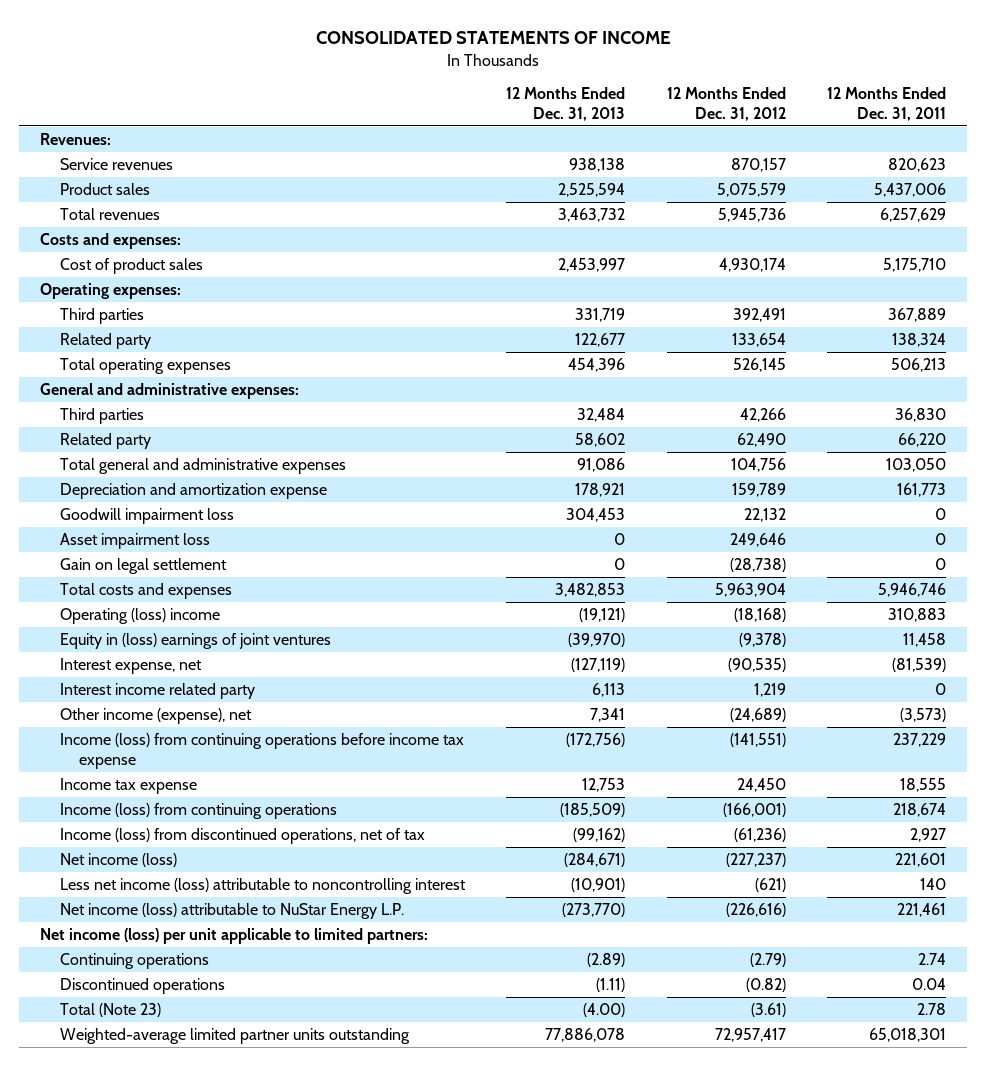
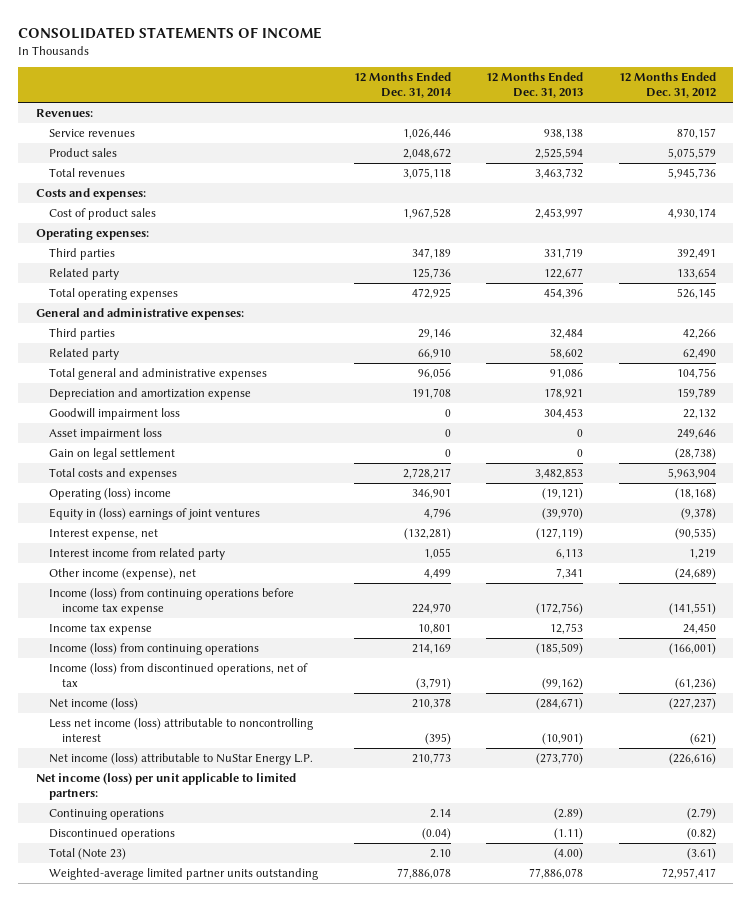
- | 12 Months Ended Dec. 31, 2013 | 12 Months Ended Dec. 31, 2012 | 12 Months Ended Dec. 31, 2011
+ | 12 Months Ended Dec. 31, 2014 | 12 Months Ended Dec. 31, 2013 | 12 Months Ended Dec. 31, 2012
- Interest income related party | 6,113 | 1,219 | 0
+ Interest income from related party | 1,055 | 6,113 | 1,219

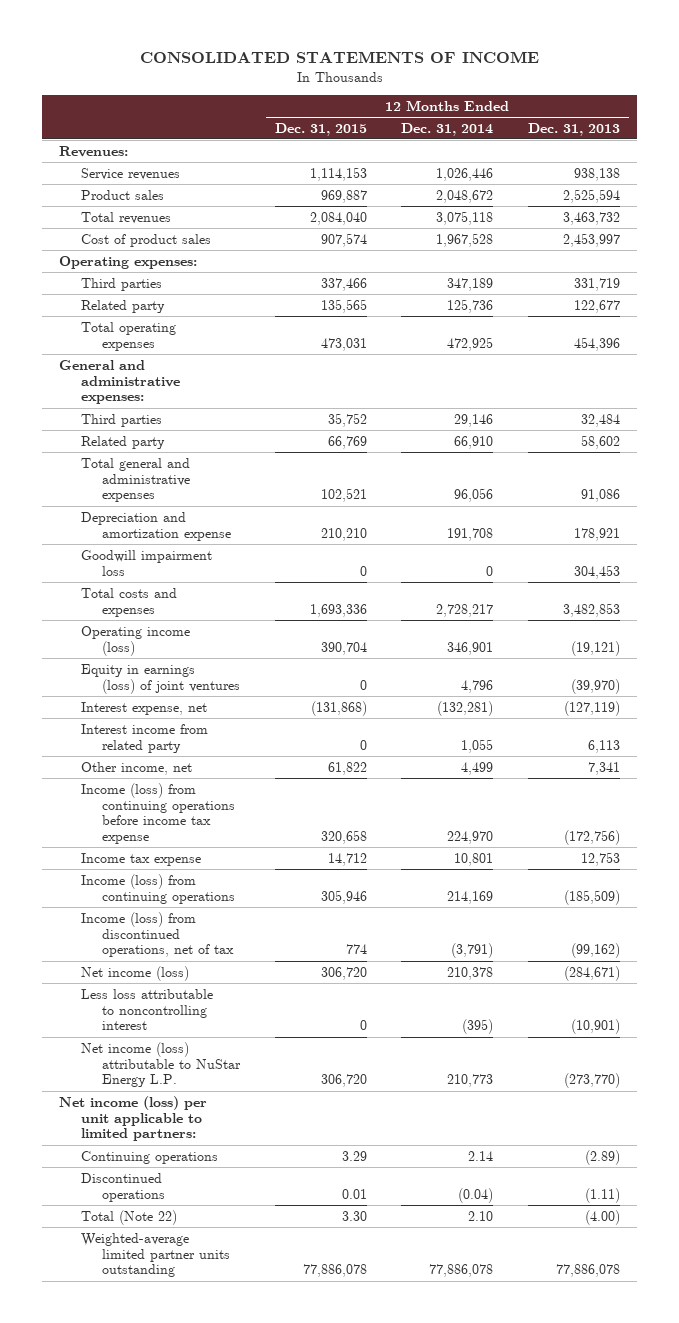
- | 12 Months Ended Dec. 31, 2014 | 12 Months Ended Dec. 31, 2013 | 12 Months Ended Dec. 31, 2012
+ | 12 Months Ended Dec. 31, 2015 | 12 Months Ended Dec. 31, 2014 | 12 Months Ended Dec. 31, 2013
- Costs and expenses:
- Asset impairment loss | 0 | 0 | 249,646
- Gain on legal settlement | 0 | 0 | (28,738)
- Operating (loss) income | 346,901 | (19,121) | (18,168)
- Equity in (loss) earnings of joint ventures | 4,796 | (39,970) | (9,378)
+ Operating income (loss) | 390,704 | 346,901 | (19,121)
+ Equity in earnings (loss) of joint ventures | 0 | 4,796 | (39,970)
- Other income (expense), net | 4,499 | 7,341 | (24,689)
+ Other income, net | 61,822 | 4,499 | 7,341
- Less net income (loss) attributable to noncontrolling interest | (395) | (10,901) | (621)
+ Less loss attributable to noncontrolling interest | 0 | (395) | (10,901)
- Total (Note 23) | 2.10 | (4.00) | (3.61)
+ Total (Note 22) | 3.30 | 2.10 | (4.00)

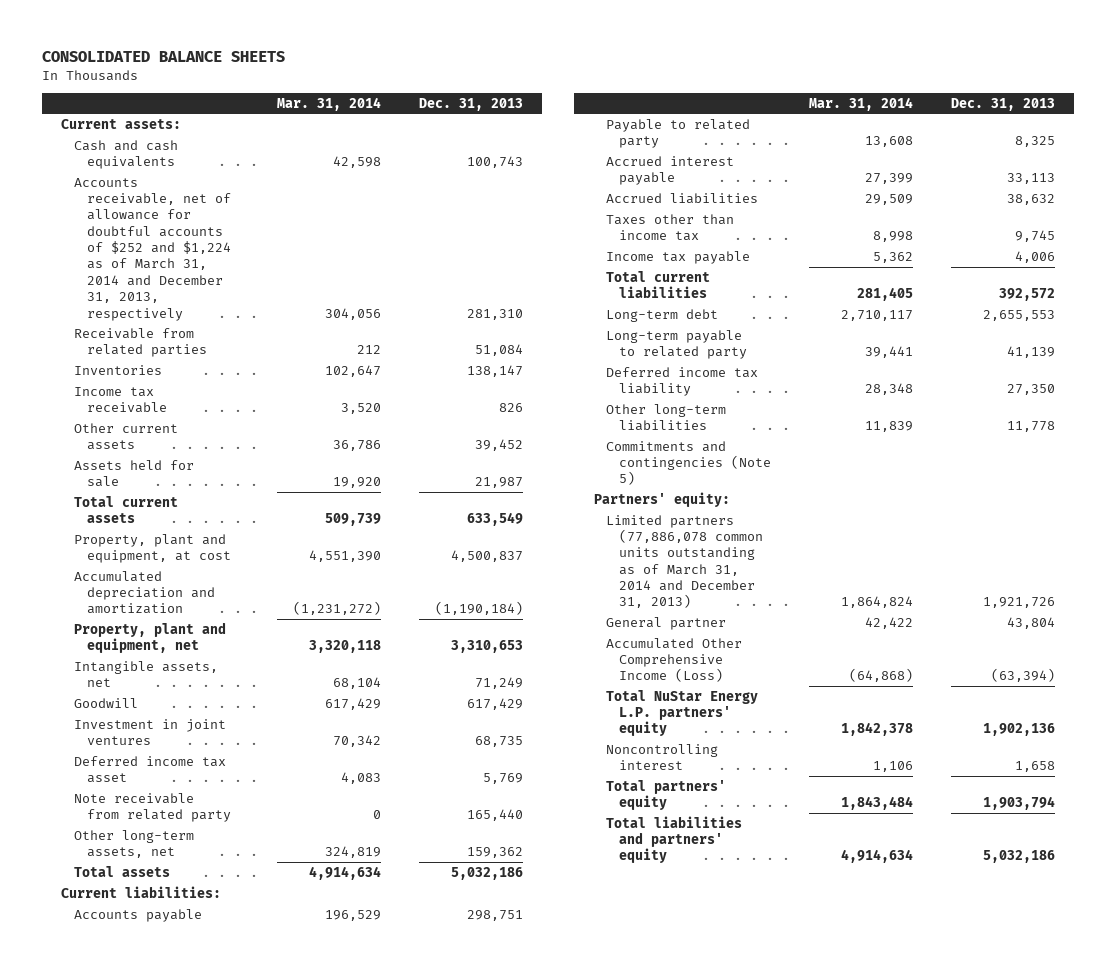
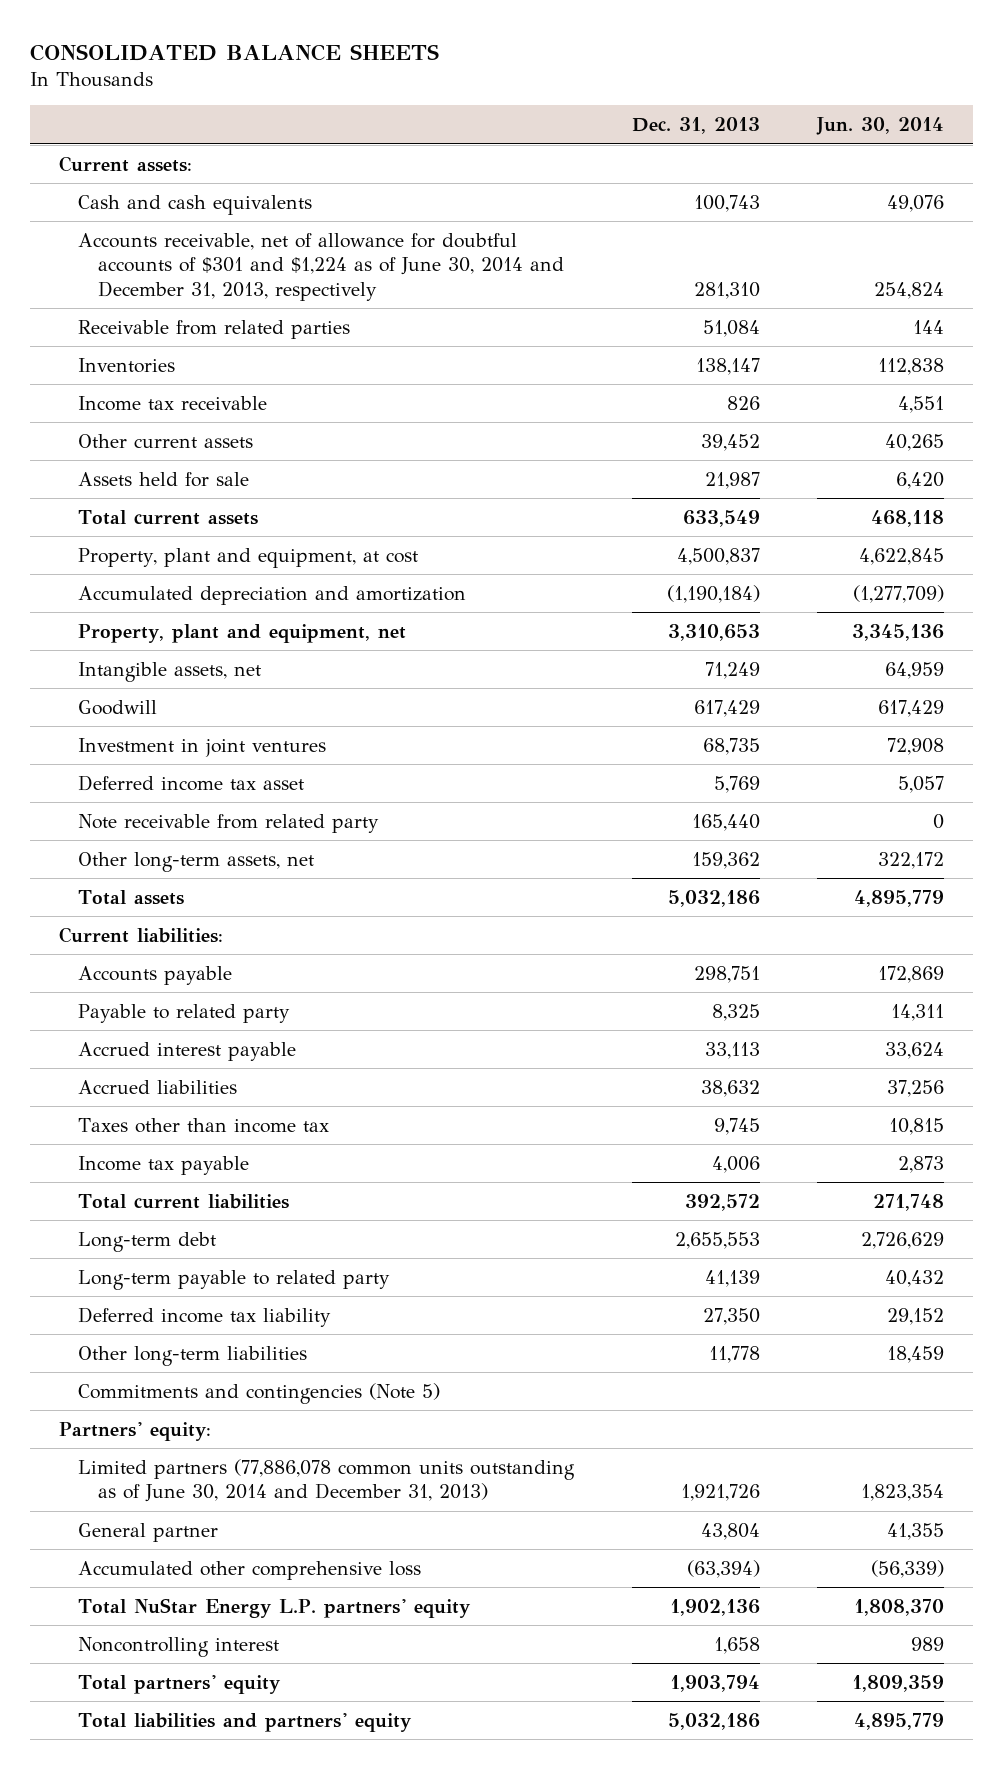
- | Mar. 31, 2014 | Dec. 31, 2013
+ | Dec. 31, 2013 | Jun. 30, 2014
- Accounts receivable, net of allowance for doubtful accounts of $252 and $1,224 as of March 31, 2014 and December 31, 2013, respectively | 304,056 | 281,310
+ Accounts receivable, net of allowance for doubtful accounts of $301 and $1,224 as of June 30, 2014 and December 31, 2013, respectively | 281,310 | 254,824
- Limited partners (77,886,078 common units outstanding as of March 31, 2014 and December 31, 2013) | 1,864,824 | 1,921,726
+ Limited partners (77,886,078 common units outstanding as of June 30, 2014 and December 31, 2013) | 1,921,726 | 1,823,354
- Accumulated Other Comprehensive Income (Loss) | (64,868) | (63,394)
+ Accumulated other comprehensive loss | (63,394) | (56,339)

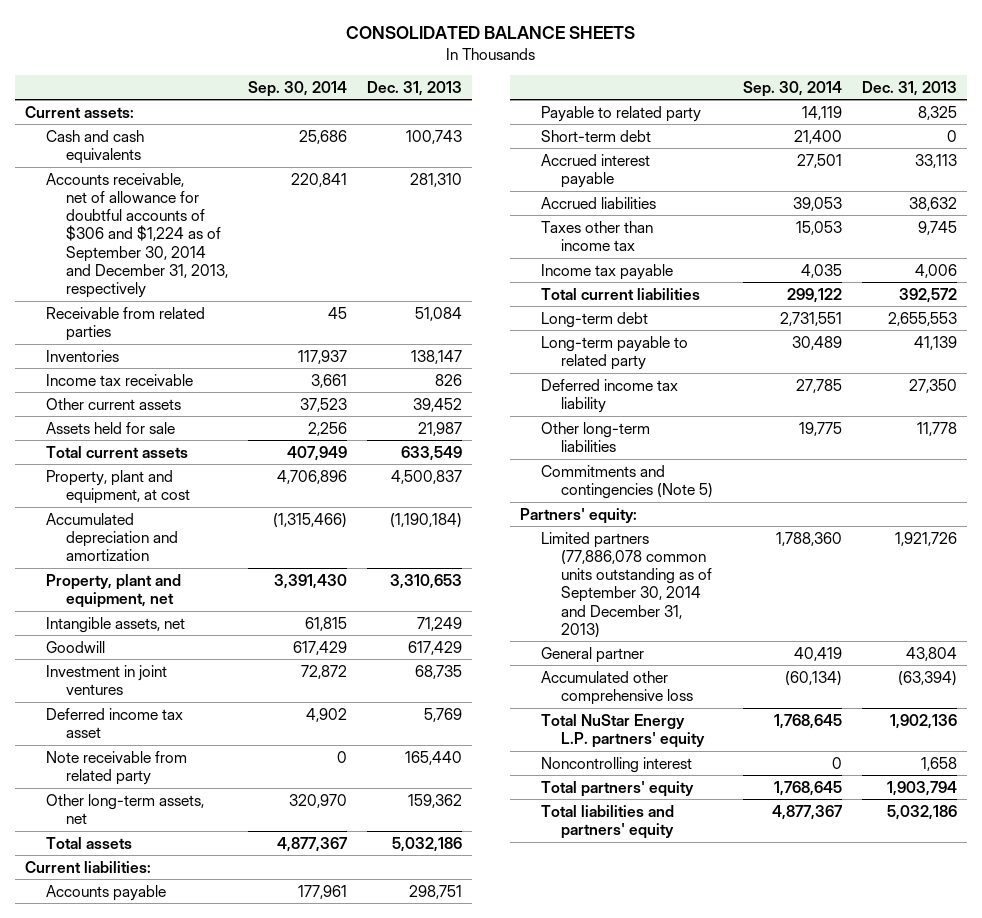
- | Dec. 31, 2013 | Jun. 30, 2014
+ | Sep. 30, 2014 | Dec. 31, 2013
- Accounts receivable, net of allowance for doubtful accounts of $301 and $1,224 as of June 30, 2014 and December 31, 2013, respectively | 281,310 | 254,824
+ Accounts receivable, net of allowance for doubtful accounts of $306 and $1,224 as of September 30, 2014 and December 31, 2013, respectively | 220,841 | 281,310
+ Short-term debt | 21,400 | 0
- Limited partners (77,886,078 common units outstanding as of June 30, 2014 and December 31, 2013) | 1,921,726 | 1,823,354
+ Limited partners (77,886,078 common units outstanding as of September 30, 2014 and December 31, 2013) | 1,788,360 | 1,921,726

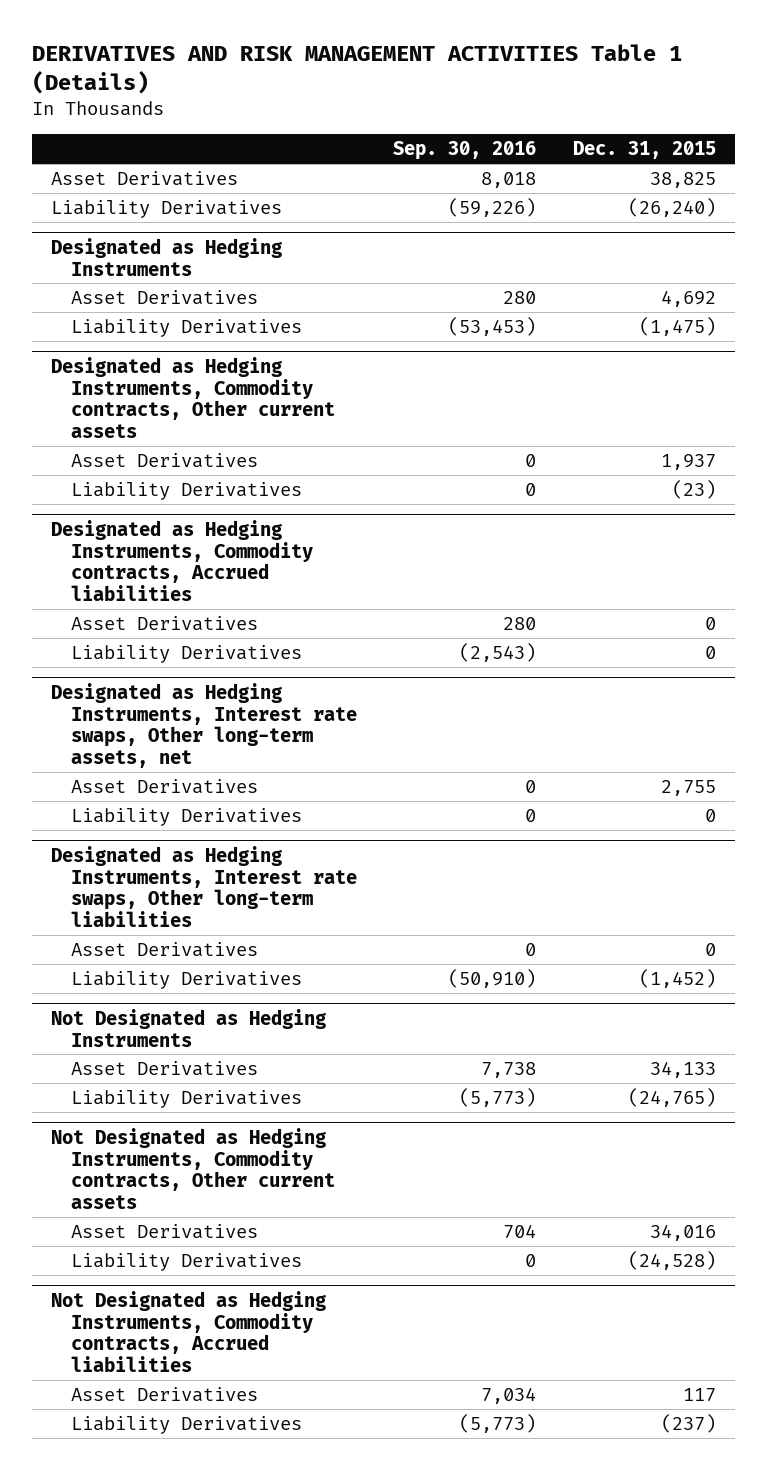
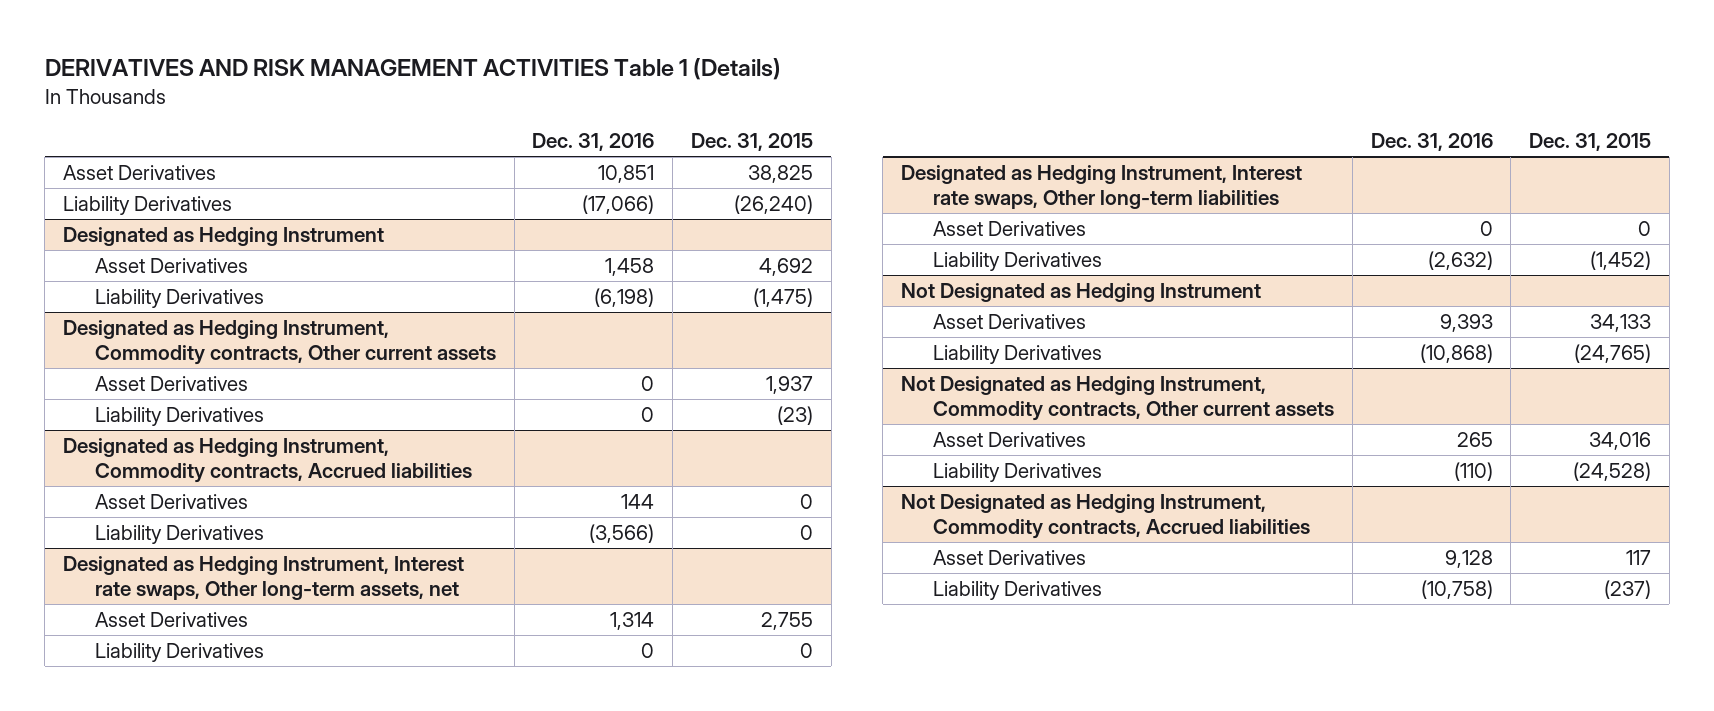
- | Sep. 30, 2016 | Dec. 31, 2015
+ | Dec. 31, 2016 | Dec. 31, 2015
- Designated as Hedging Instruments
+ Designated as Hedging Instrument
- Designated as Hedging Instruments, Commodity contracts, Other current assets
+ Designated as Hedging Instrument, Commodity contracts, Other current assets
- Designated as Hedging Instruments, Commodity contracts, Accrued liabilities
+ Designated as Hedging Instrument, Commodity contracts, Accrued liabilities
- Designated as Hedging Instruments, Interest rate swaps, Other long-term assets, net
+ Designated as Hedging Instrument, Interest rate swaps, Other long-term assets, net
- Designated as Hedging Instruments, Interest rate swaps, Other long-term liabilities
+ Designated as Hedging Instrument, Interest rate swaps, Other long-term liabilities
- Not Designated as Hedging Instruments
+ Not Designated as Hedging Instrument
- Not Designated as Hedging Instruments, Commodity contracts, Other current assets
+ Not Designated as Hedging Instrument, Commodity contracts, Other current assets
- Not Designated as Hedging Instruments, Commodity contracts, Accrued liabilities
+ Not Designated as Hedging Instrument, Commodity contracts, Accrued liabilities

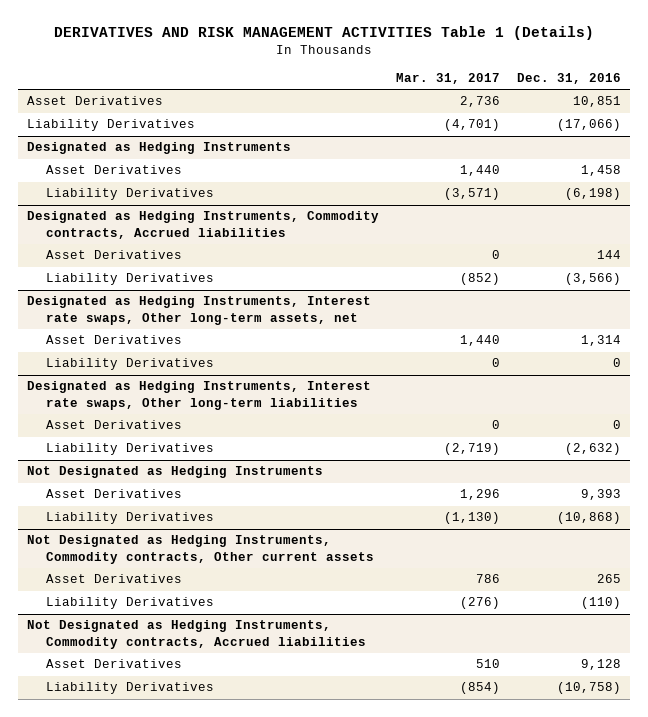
- | Dec. 31, 2016 | Dec. 31, 2015
+ | Mar. 31, 2017 | Dec. 31, 2016
- Designated as Hedging Instrument
+ Designated as Hedging Instruments
- Designated as Hedging Instrument, Commodity contracts, Other current assets
- Asset Derivatives | 0 | 1,937
- Liability Derivatives | 0 | (23)
- Designated as Hedging Instrument, Commodity contracts, Accrued liabilities
+ Designated as Hedging Instruments, Commodity contracts, Accrued liabilities
- Designated as Hedging Instrument, Interest rate swaps, Other long-term assets, net
+ Designated as Hedging Instruments, Interest rate swaps, Other long-term assets, net
- Designated as Hedging Instrument, Interest rate swaps, Other long-term liabilities
+ Designated as Hedging Instruments, Interest rate swaps, Other long-term liabilities
- Not Designated as Hedging Instrument
+ Not Designated as Hedging Instruments
- Not Designated as Hedging Instrument, Commodity contracts, Other current assets
+ Not Designated as Hedging Instruments, Commodity contracts, Other current assets
- Not Designated as Hedging Instrument, Commodity contracts, Accrued liabilities
+ Not Designated as Hedging Instruments, Commodity contracts, Accrued liabilities

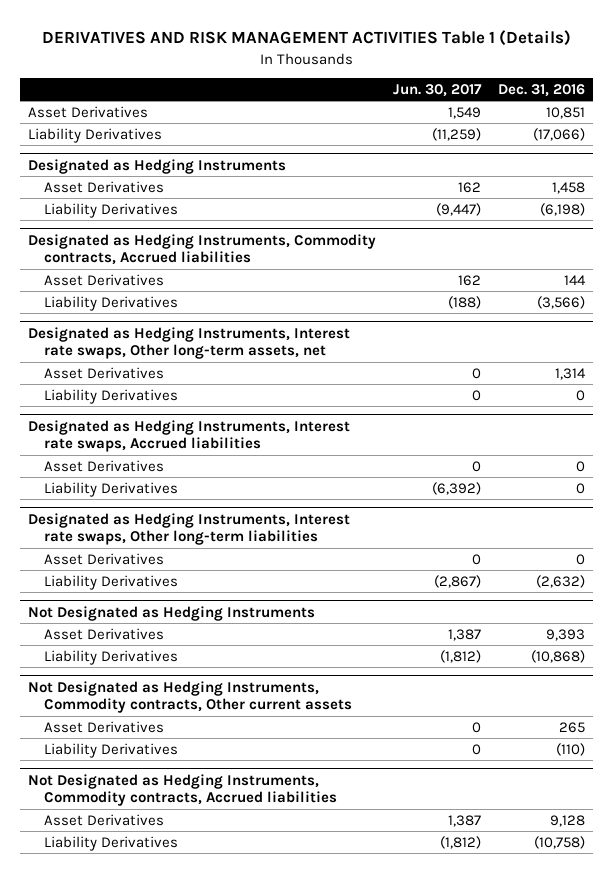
- | Mar. 31, 2017 | Dec. 31, 2016
+ | Jun. 30, 2017 | Dec. 31, 2016
+ Designated as Hedging Instruments, Interest rate swaps, Accrued liabilities
+ Asset Derivatives | 0 | 0
+ Liability Derivatives | (6,392) | 0

